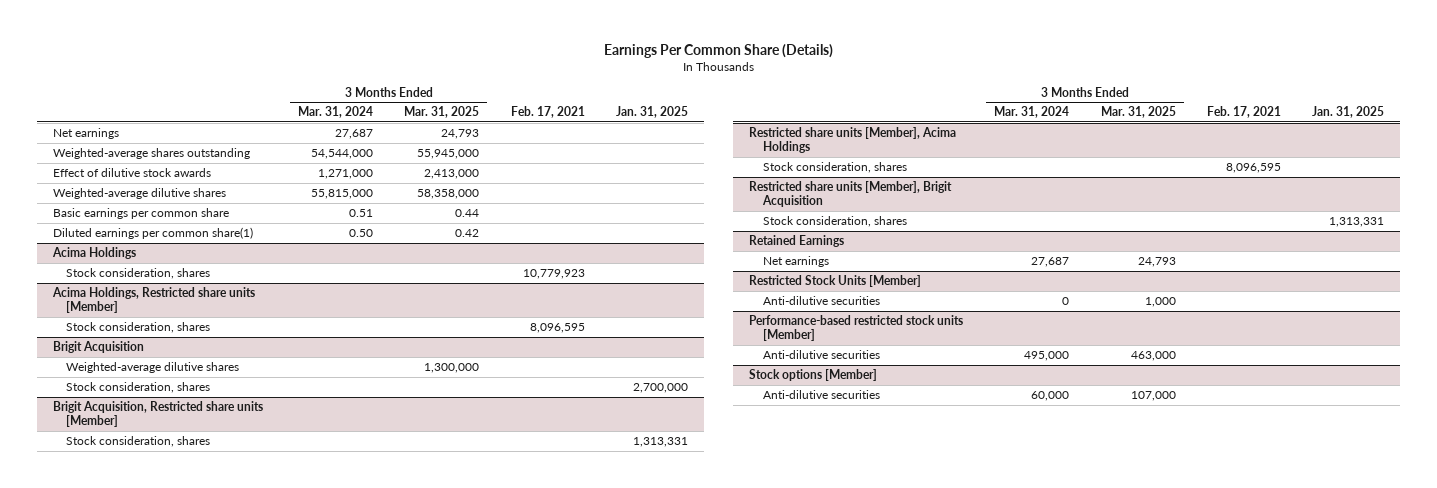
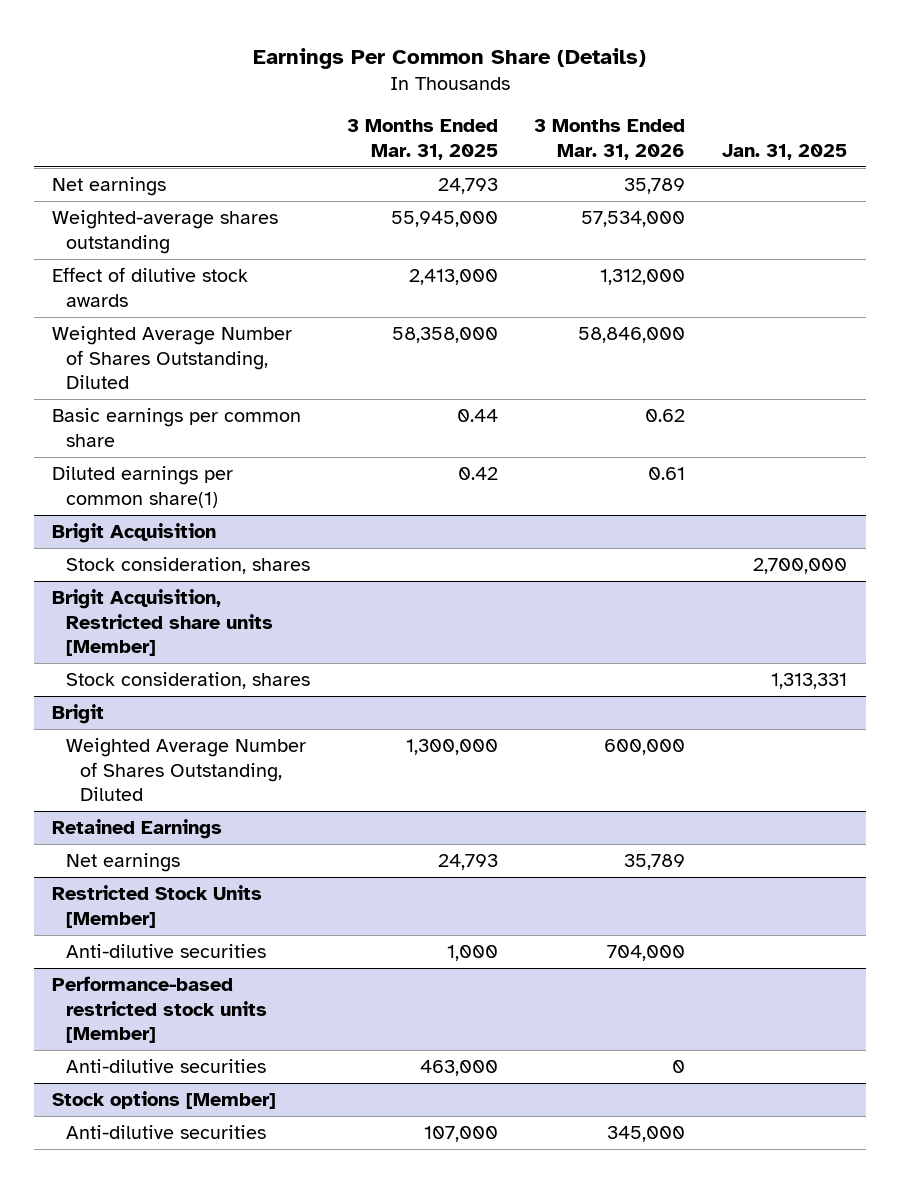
- | 3 Months Ended Mar. 31, 2024 | 3 Months Ended Mar. 31, 2025 | Feb. 17, 2021 | Jan. 31, 2025
+ | 3 Months Ended Mar. 31, 2025 | 3 Months Ended Mar. 31, 2026 | Jan. 31, 2025
- Weighted-average dilutive shares | 55,815,000 | 58,358,000 | |
+ Weighted Average Number of Shares Outstanding, Diluted | 58,358,000 | 58,846,000 |
- Acima Holdings
- Stock consideration, shares | | | 10,779,923 |
- Acima Holdings, Restricted share units [Member]
- Stock consideration, shares | | | 8,096,595 |
@ Brigit Acquisition
- Weighted-average dilutive shares | | 1,300,000 | |
- Restricted share units [Member], Acima Holdings
- Stock consideration, shares | | | 8,096,595 |
- Restricted share units [Member], Brigit Acquisition
- Stock consideration, shares | | | | 1,313,331
+ Brigit
+ Weighted Average Number of Shares Outstanding, Diluted | 1,300,000 | 600,000 |

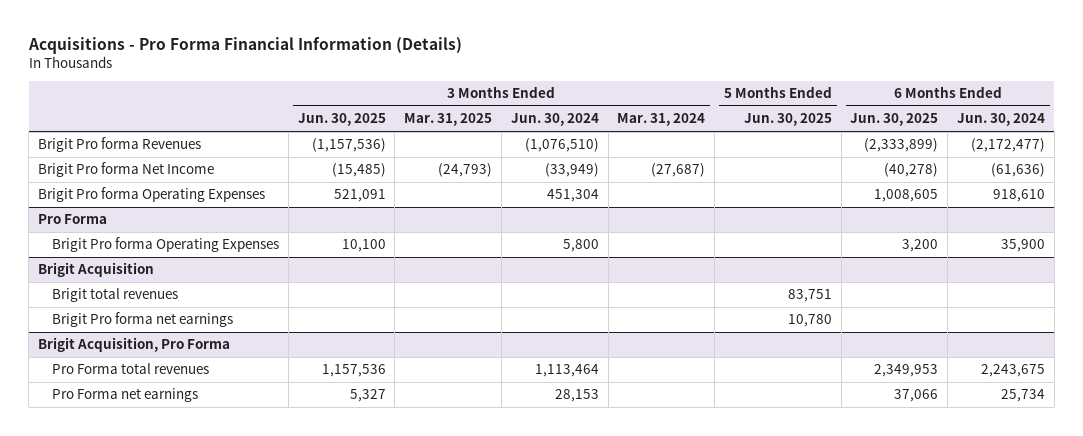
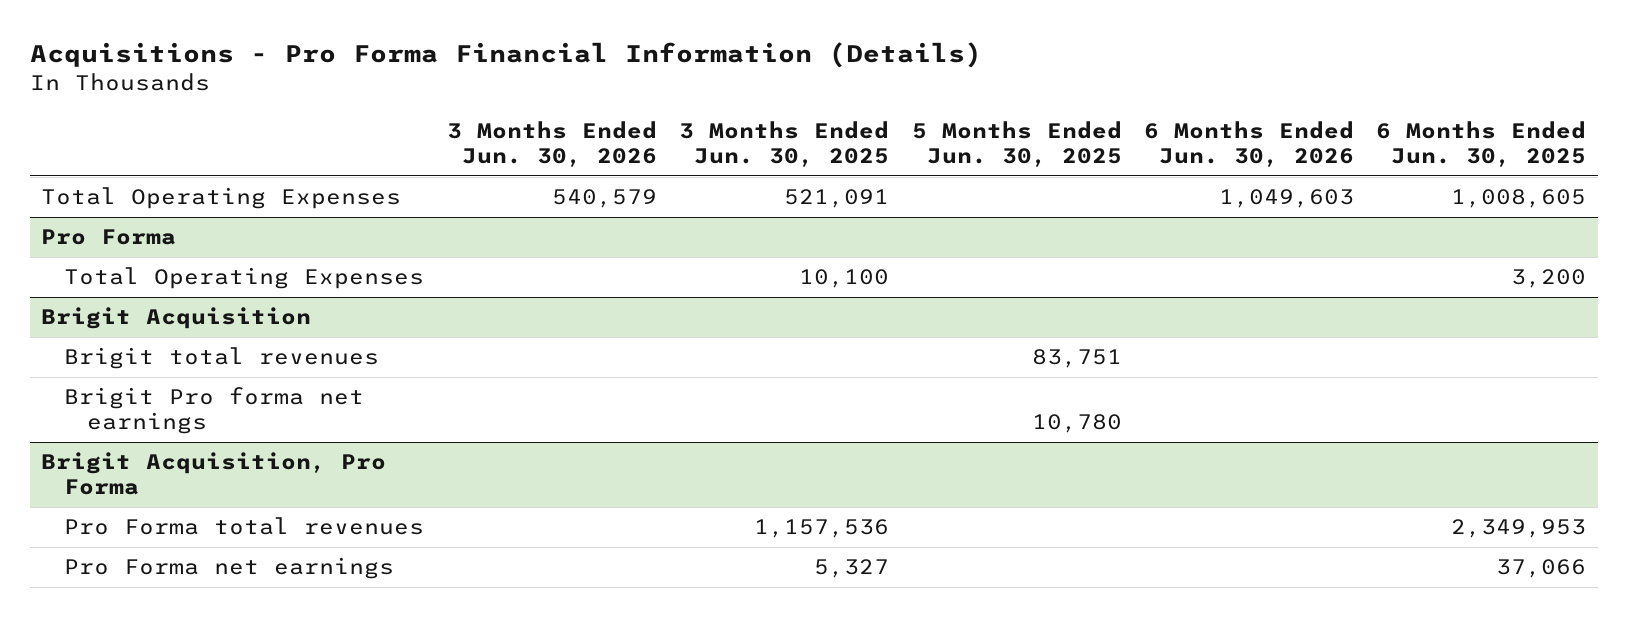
- | 3 Months Ended Jun. 30, 2025 | 3 Months Ended Mar. 31, 2025 | 3 Months Ended Jun. 30, 2024 | 3 Months Ended Mar. 31, 2024 | 5 Months Ended Jun. 30, 2025 | 6 Months Ended Jun. 30, 2025 | 6 Months Ended Jun. 30, 2024
+ | 3 Months Ended Jun. 30, 2026 | 3 Months Ended Jun. 30, 2025 | 5 Months Ended Jun. 30, 2025 | 6 Months Ended Jun. 30, 2026 | 6 Months Ended Jun. 30, 2025
- Brigit Pro forma Revenues | (1,157,536) | | (1,076,510) | | | (2,333,899) | (2,172,477)
- Brigit Pro forma Net Income | (15,485) | (24,793) | (33,949) | (27,687) | | (40,278) | (61,636)
- Brigit Pro forma Operating Expenses | 521,091 | | 451,304 | | | 1,008,605 | 918,610
+ Total Operating Expenses | 540,579 | 521,091 | | 1,049,603 | 1,008,605
@ Pro Forma
- Brigit Pro forma Operating Expenses | 10,100 | | 5,800 | | | 3,200 | 35,900
+ Total Operating Expenses | | 10,100 | | | 3,200

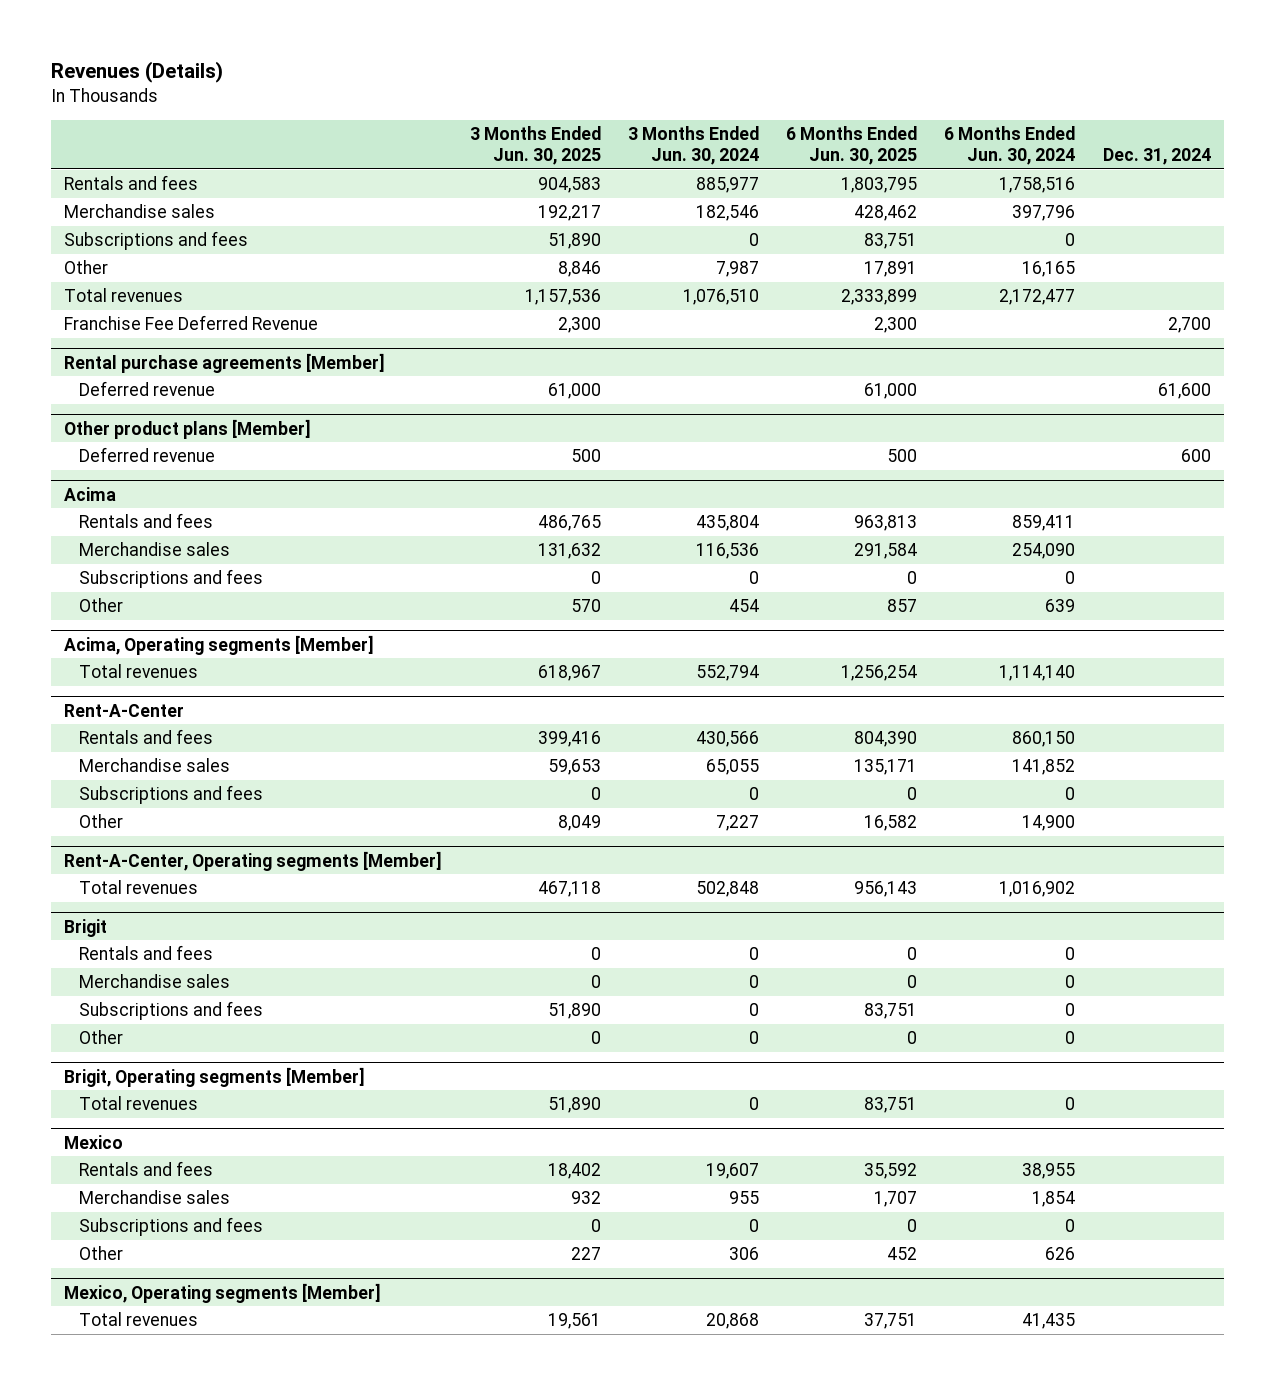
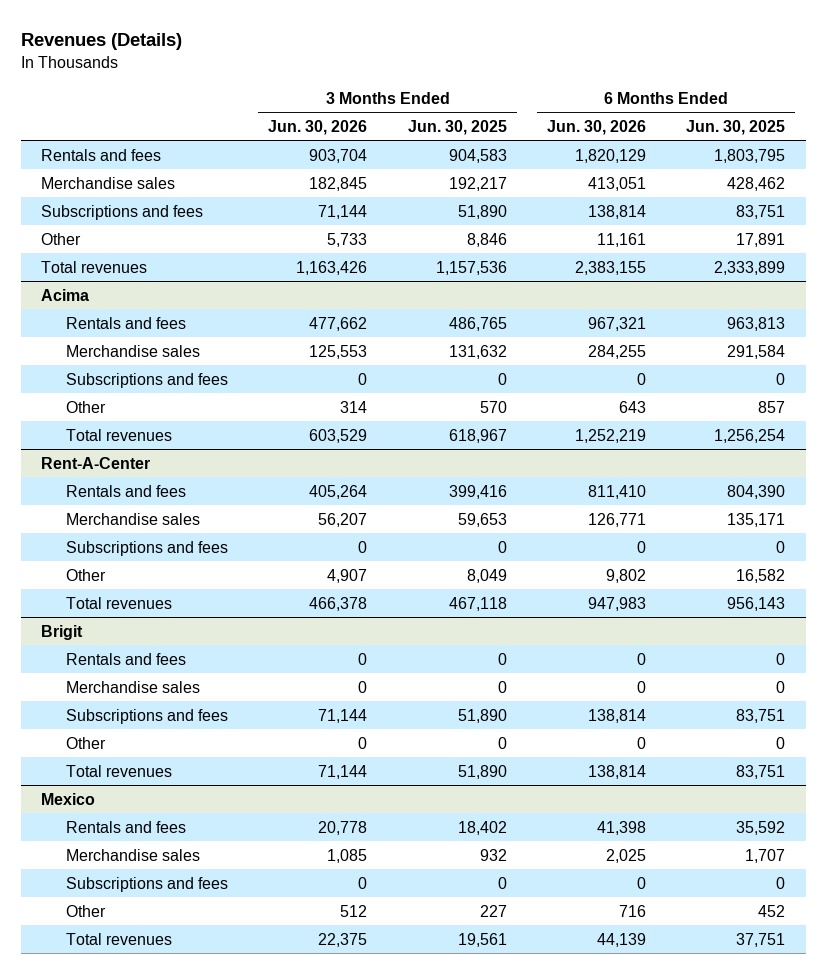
- | 3 Months Ended Jun. 30, 2025 | 3 Months Ended Jun. 30, 2024 | 6 Months Ended Jun. 30, 2025 | 6 Months Ended Jun. 30, 2024 | Dec. 31, 2024
+ | 3 Months Ended Jun. 30, 2026 | 3 Months Ended Jun. 30, 2025 | 6 Months Ended Jun. 30, 2026 | 6 Months Ended Jun. 30, 2025
- Franchise Fee Deferred Revenue | 2,300 | | 2,300 | | 2,700
- Rental purchase agreements [Member]
- Deferred revenue | 61,000 | | 61,000 | | 61,600
- Other product plans [Member]
- Deferred revenue | 500 | | 500 | | 600
- Acima, Operating segments [Member]
- Rent-A-Center, Operating segments [Member]
- Brigit, Operating segments [Member]
- Mexico, Operating segments [Member]

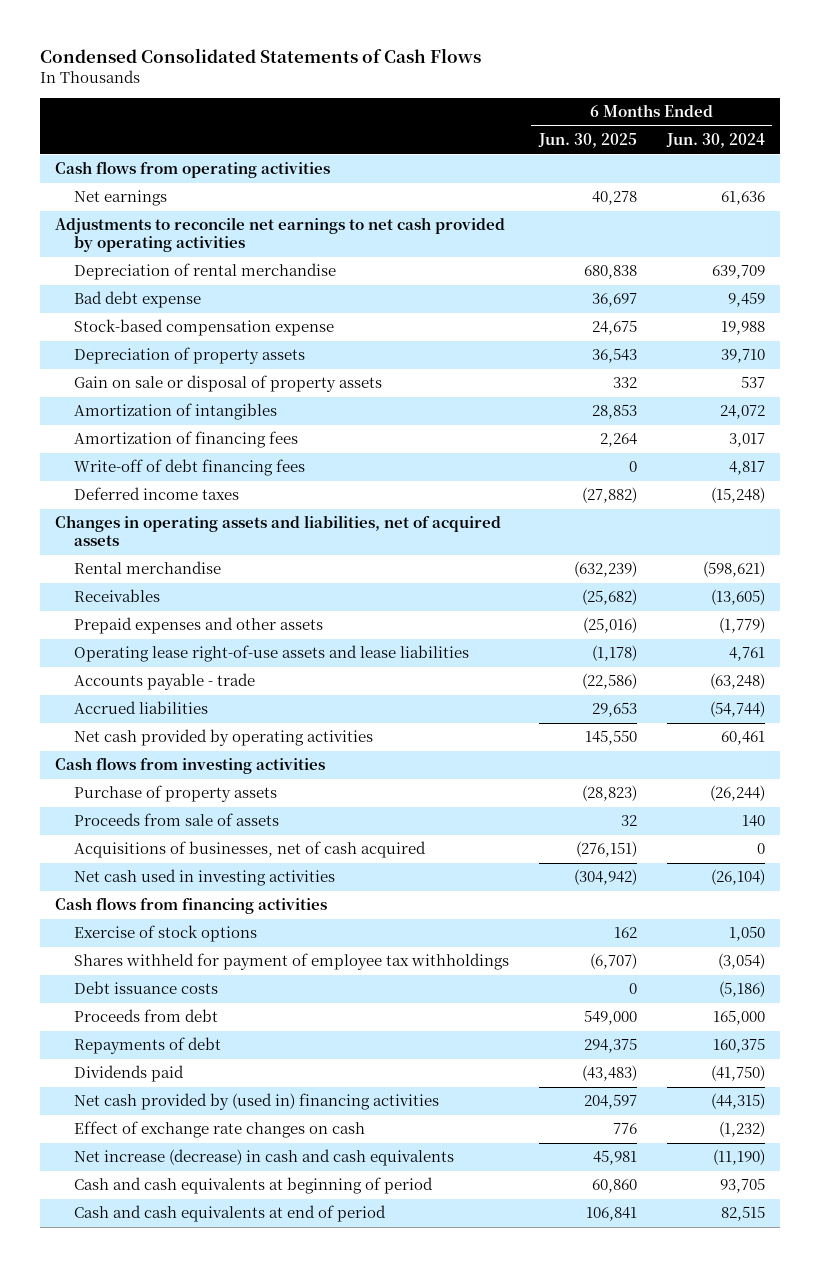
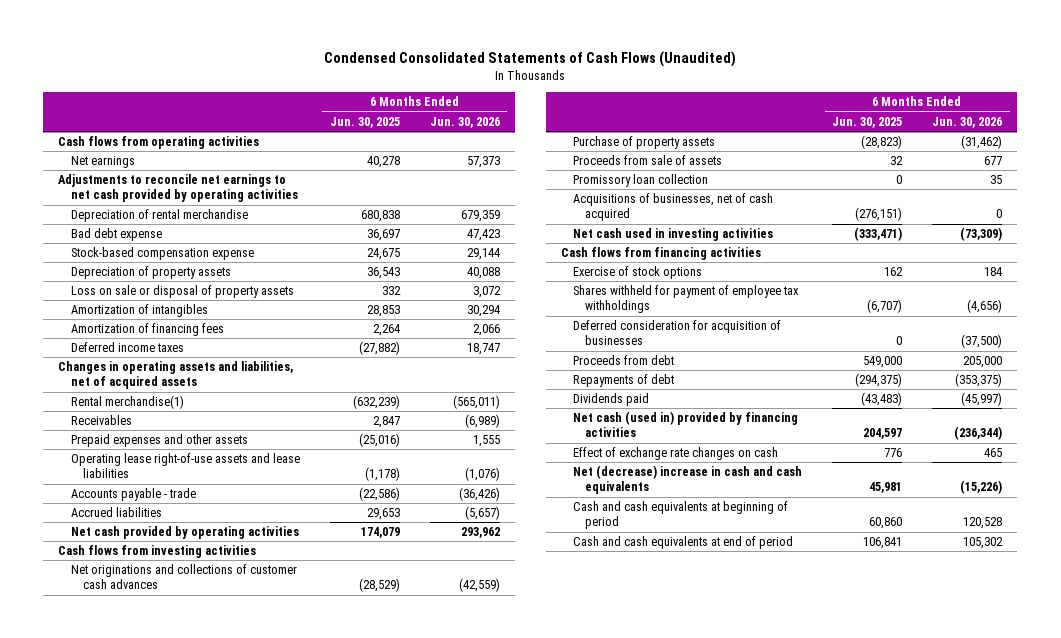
- Condensed Consolidated Statements of Cash Flows
+ Condensed Consolidated Statements of Cash Flows (Unaudited)
- | 6 Months Ended Jun. 30, 2025 | 6 Months Ended Jun. 30, 2024
+ | 6 Months Ended Jun. 30, 2025 | 6 Months Ended Jun. 30, 2026
- Gain on sale or disposal of property assets | 332 | 537
+ Loss on sale or disposal of property assets | 332 | 3,072
- Write-off of debt financing fees | 0 | 4,817
- Rental merchandise | (632,239) | (598,621)
- Receivables | (25,682) | (13,605)
+ Rental merchandise(1) | (632,239) | (565,011)
+ Receivables | 2,847 | (6,989)
- Net cash provided by operating activities | 145,550 | 60,461
+ Net cash provided by operating activities | 174,079 | 293,962
+ Net originations and collections of customer cash advances | (28,529) | (42,559)
+ Promissory loan collection | 0 | 35
- Net cash used in investing activities | (304,942) | (26,104)
+ Net cash used in investing activities | (333,471) | (73,309)
- Debt issuance costs | 0 | (5,186)
+ Deferred consideration for acquisition of businesses | 0 | (37,500)
- Repayments of debt | 294,375 | 160,375
+ Repayments of debt | (294,375) | (353,375)
- Net cash provided by (used in) financing activities | 204,597 | (44,315)
+ Net cash (used in) provided by financing activities | 204,597 | (236,344)
- Net increase (decrease) in cash and cash equivalents | 45,981 | (11,190)
+ Net (decrease) increase in cash and cash equivalents | 45,981 | (15,226)

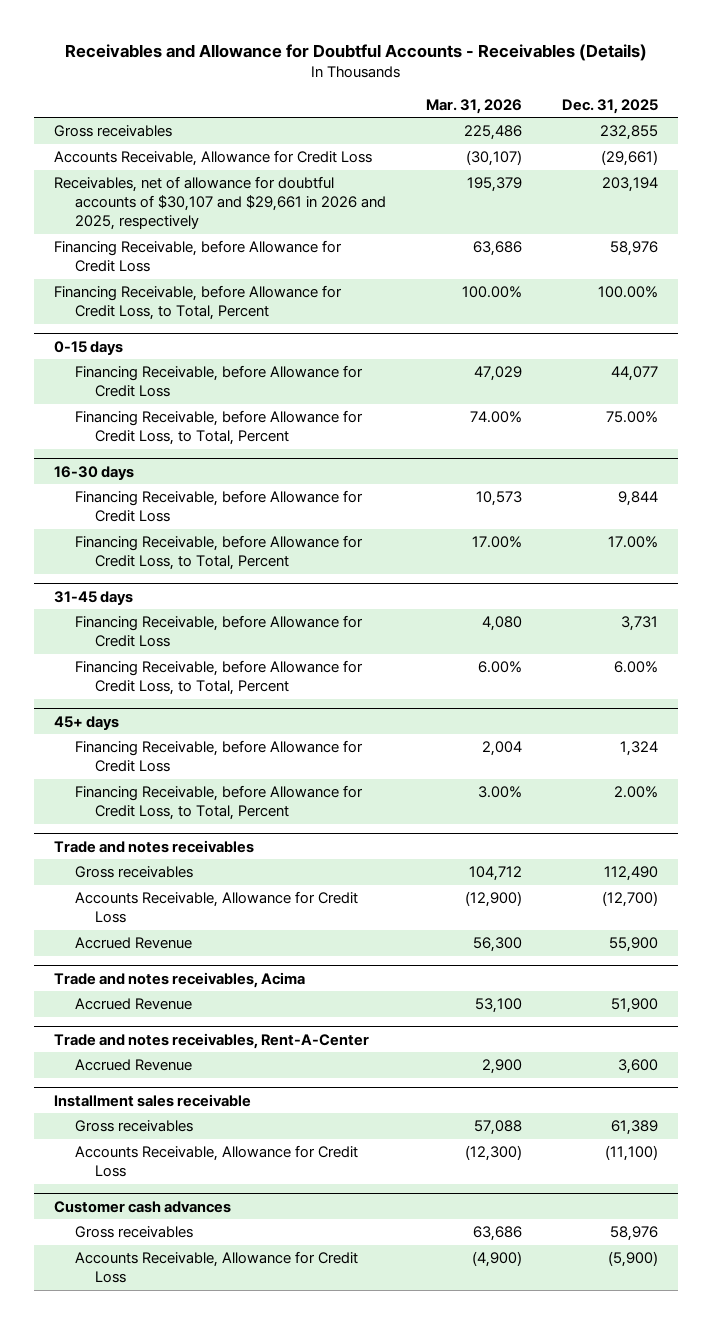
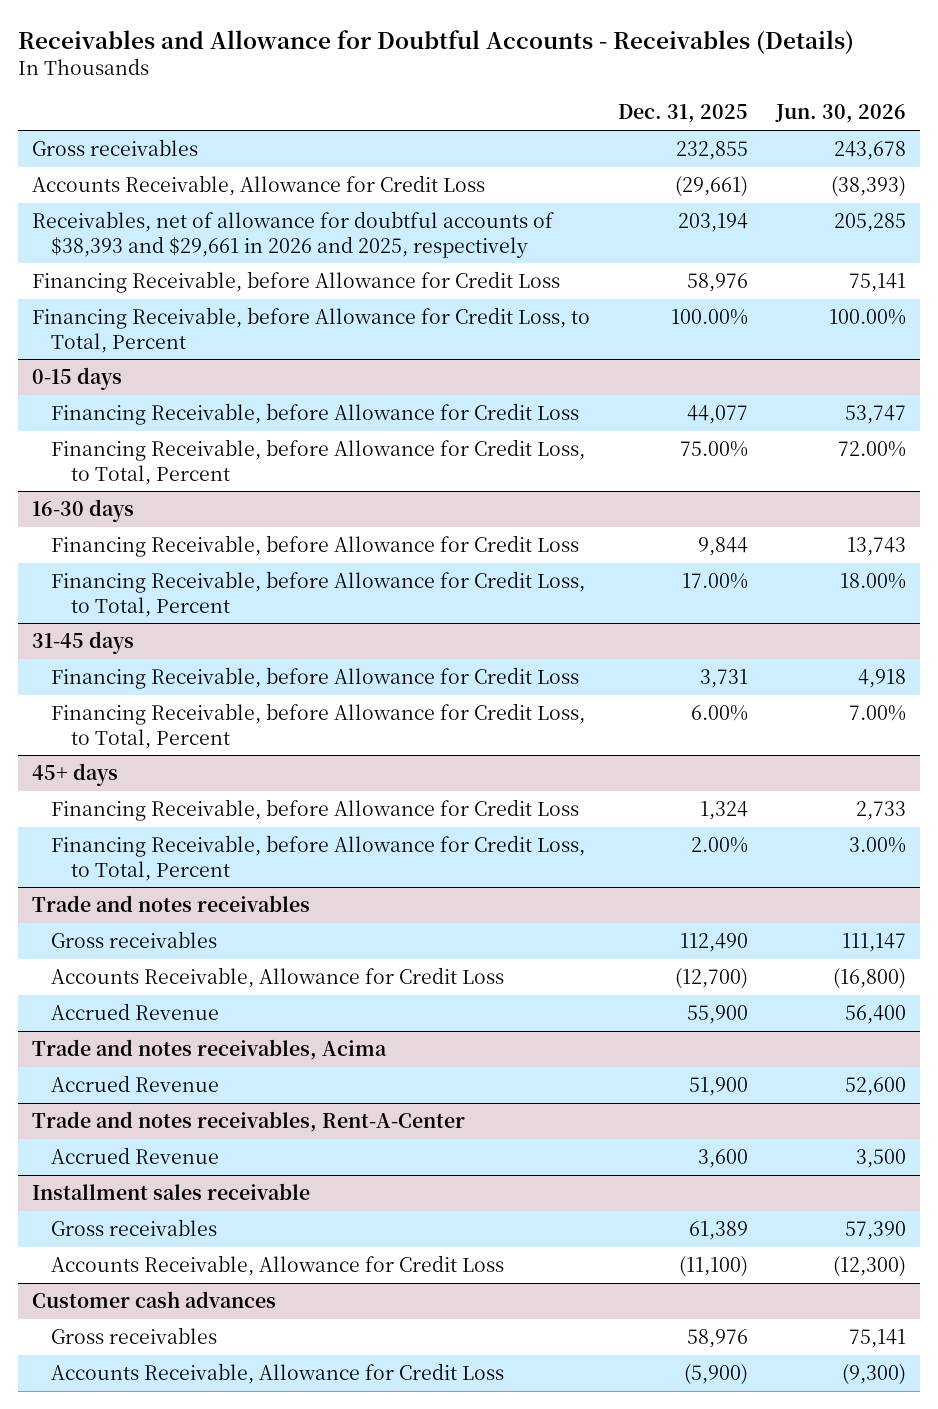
- | Mar. 31, 2026 | Dec. 31, 2025
+ | Dec. 31, 2025 | Jun. 30, 2026
- Receivables, net of allowance for doubtful accounts of $30,107 and $29,661 in 2026 and 2025, respectively | 195,379 | 203,194
+ Receivables, net of allowance for doubtful accounts of $38,393 and $29,661 in 2026 and 2025, respectively | 203,194 | 205,285

